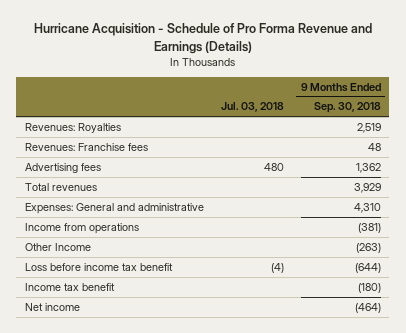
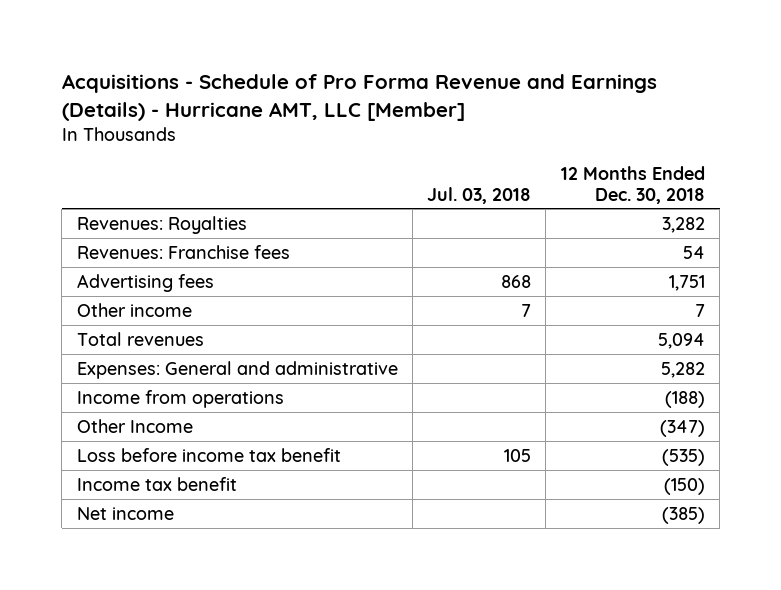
- Hurricane Acquisition - Schedule of Pro Forma Revenue and Earnings (Details)
+ Acquisitions - Schedule of Pro Forma Revenue and Earnings (Details) - Hurricane AMT, LLC [Member]
- | Jul. 03, 2018 | 9 Months Ended Sep. 30, 2018
+ | Jul. 03, 2018 | 12 Months Ended Dec. 30, 2018
- Advertising fees | 480 | 1,362
+ Advertising fees | 868 | 1,751
+ Other income | 7 | 7
- Loss before income tax benefit | (4) | (644)
+ Loss before income tax benefit | 105 | (535)

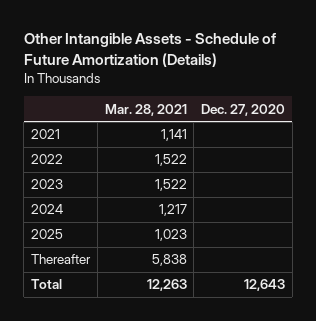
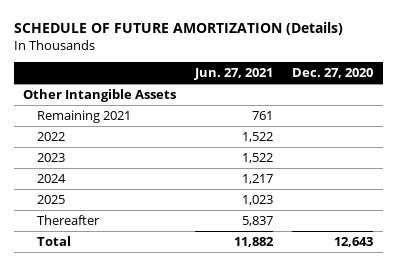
- Other Intangible Assets - Schedule of Future Amortization (Details)
+ SCHEDULE OF FUTURE AMORTIZATION (Details)
- | Mar. 28, 2021 | Dec. 27, 2020
+ | Jun. 27, 2021 | Dec. 27, 2020
- 2021 | 1,141 |
+ Other Intangible Assets
+ Remaining 2021 | 761 |

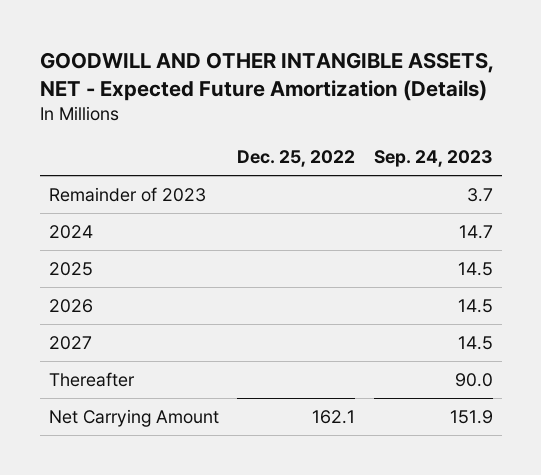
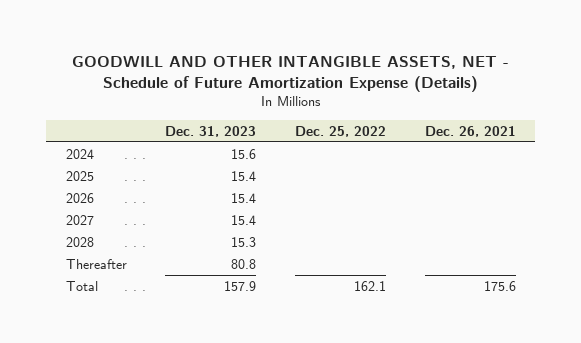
- GOODWILL AND OTHER INTANGIBLE ASSETS, NET - Expected Future Amortization (Details)
+ GOODWILL AND OTHER INTANGIBLE ASSETS, NET - Schedule of Future Amortization Expense (Details)
- | Dec. 25, 2022 | Sep. 24, 2023
+ | Dec. 31, 2023 | Dec. 25, 2022 | Dec. 26, 2021
- Remainder of 2023 | | 3.7
+ 2028 | 15.3 | |
- Net Carrying Amount | 162.1 | 151.9
+ Total | 157.9 | 162.1 | 175.6

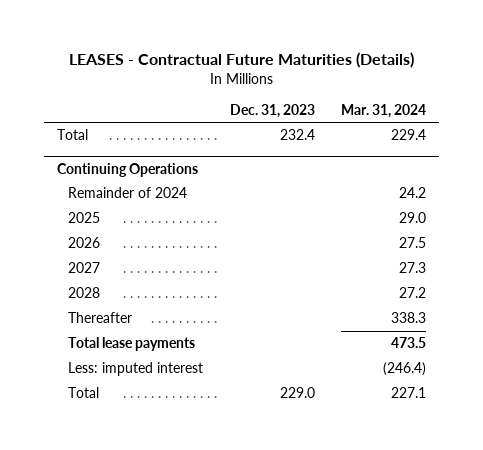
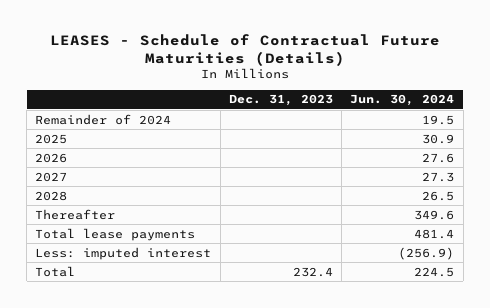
- LEASES - Contractual Future Maturities (Details)
+ LEASES - Schedule of Contractual Future Maturities (Details)
- | Dec. 31, 2023 | Mar. 31, 2024
+ | Dec. 31, 2023 | Jun. 30, 2024
+ Remainder of 2024 | | 19.5
+ 2025 | | 30.9
+ 2026 | | 27.6
+ 2027 | | 27.3
+ 2028 | | 26.5
+ Thereafter | | 349.6
+ Total lease payments | | 481.4
+ Less: imputed interest | | (256.9)
- Continuing Operations
- Remainder of 2024 | | 24.2
- 2025 | | 29.0
- 2026 | | 27.5
- 2027 | | 27.3
- 2028 | | 27.2
- Thereafter | | 338.3
- Total lease payments | | 473.5
- Less: imputed interest | | (246.4)
- Total | 229.0 | 227.1

